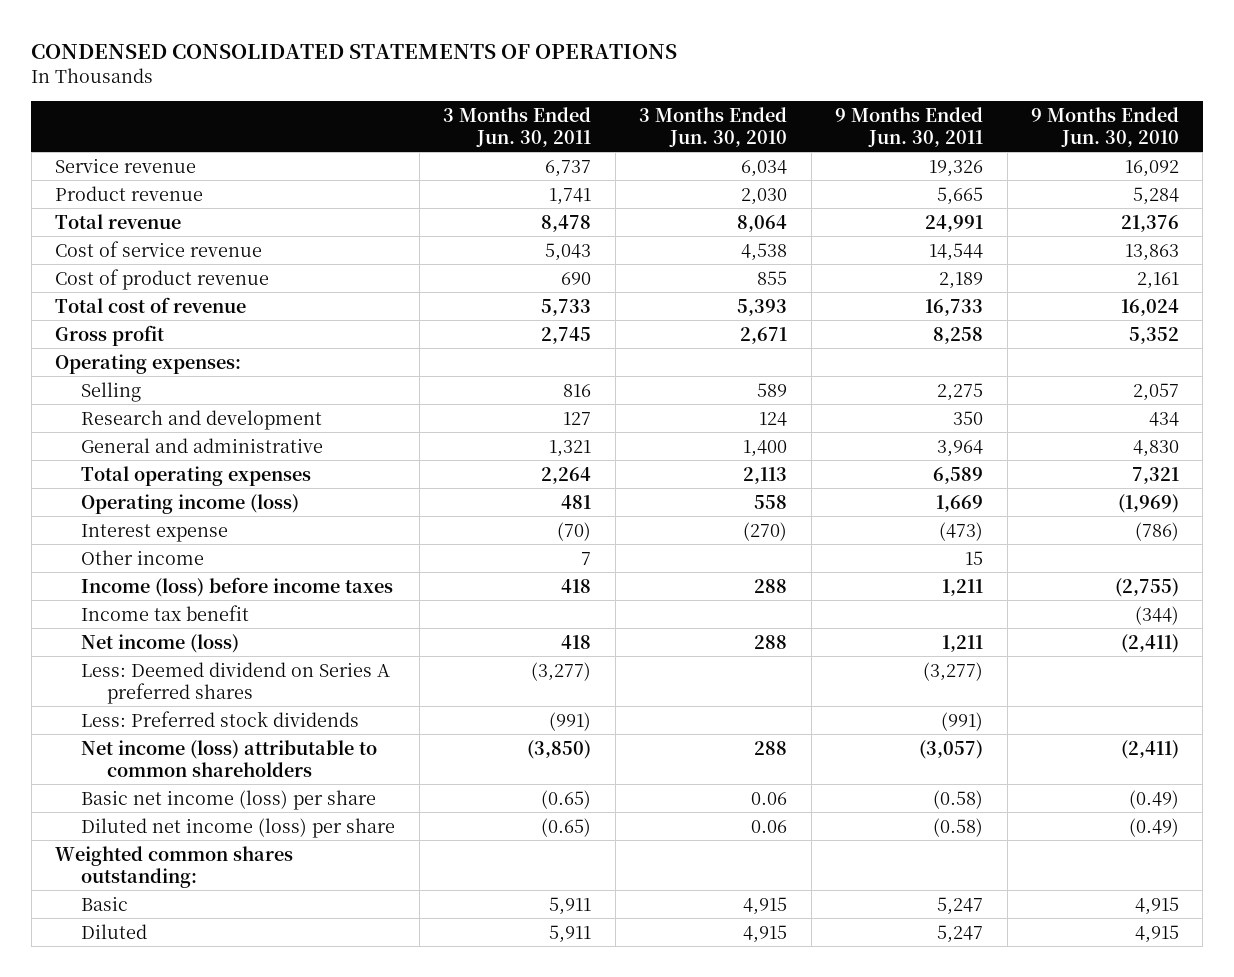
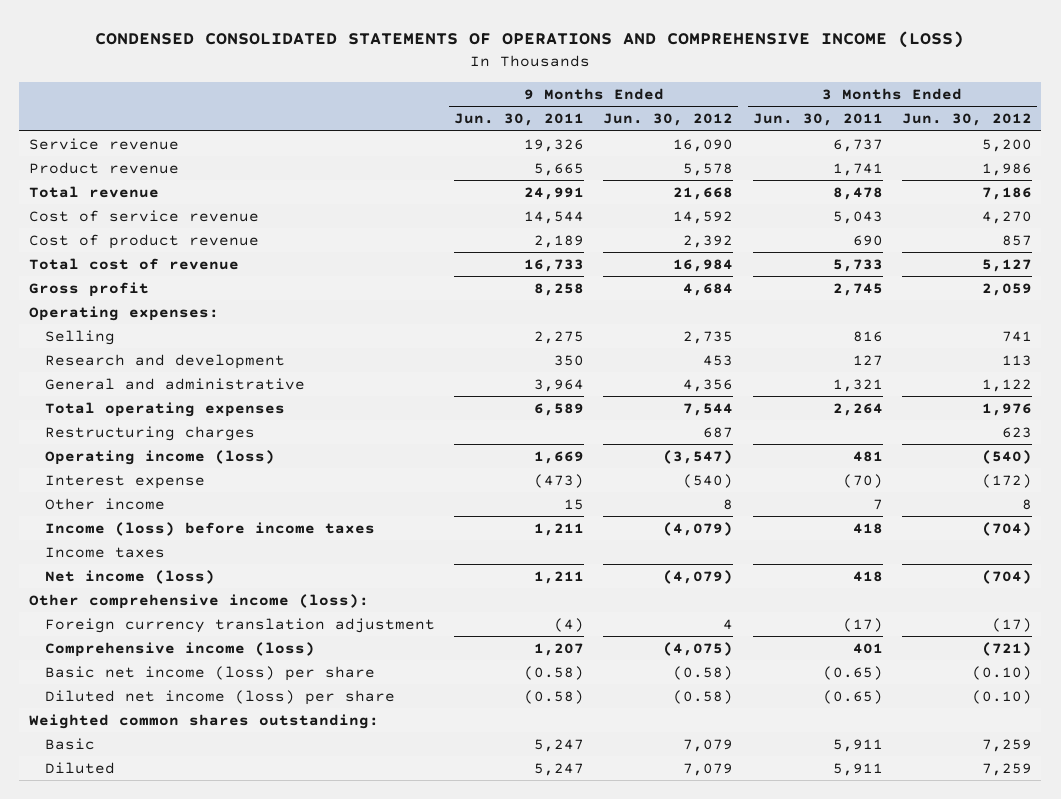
- CONDENSED CONSOLIDATED STATEMENTS OF OPERATIONS
+ CONDENSED CONSOLIDATED STATEMENTS OF OPERATIONS AND COMPREHENSIVE INCOME (LOSS)
- | 3 Months Ended Jun. 30, 2011 | 3 Months Ended Jun. 30, 2010 | 9 Months Ended Jun. 30, 2011 | 9 Months Ended Jun. 30, 2010
+ | 9 Months Ended Jun. 30, 2011 | 9 Months Ended Jun. 30, 2012 | 3 Months Ended Jun. 30, 2011 | 3 Months Ended Jun. 30, 2012
+ Restructuring charges | | 687 | | 623
- Income tax benefit | | | | (344)
+ Income taxes
- Less: Deemed dividend on Series A preferred shares | (3,277) | | (3,277) |
- Less: Preferred stock dividends | (991) | | (991) |
- Net income (loss) attributable to common shareholders | (3,850) | 288 | (3,057) | (2,411)
+ Other comprehensive income (loss):
+ Foreign currency translation adjustment | (4) | 4 | (17) | (17)
+ Comprehensive income (loss) | 1,207 | (4,075) | 401 | (721)

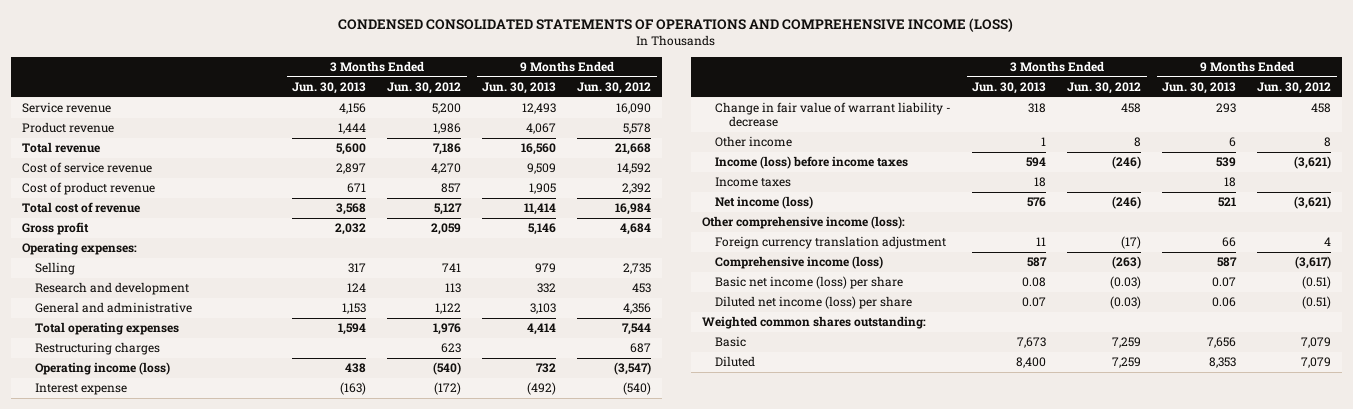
- | 9 Months Ended Jun. 30, 2011 | 9 Months Ended Jun. 30, 2012 | 3 Months Ended Jun. 30, 2011 | 3 Months Ended Jun. 30, 2012
+ | 3 Months Ended Jun. 30, 2013 | 3 Months Ended Jun. 30, 2012 | 9 Months Ended Jun. 30, 2013 | 9 Months Ended Jun. 30, 2012
+ Change in fair value of warrant liability - decrease | 318 | 458 | 293 | 458
- Income (loss) before income taxes | 1,211 | (4,079) | 418 | (704)
+ Income (loss) before income taxes | 594 | (246) | 539 | (3,621)
- Net income (loss) | 1,211 | (4,079) | 418 | (704)
+ Net income (loss) | 576 | (246) | 521 | (3,621)
- Comprehensive income (loss) | 1,207 | (4,075) | 401 | (721)
- Basic net income (loss) per share | (0.58) | (0.58) | (0.65) | (0.10)
- Diluted net income (loss) per share | (0.58) | (0.58) | (0.65) | (0.10)
+ Comprehensive income (loss) | 587 | (263) | 587 | (3,617)
+ Basic net income (loss) per share | 0.08 | (0.03) | 0.07 | (0.51)
+ Diluted net income (loss) per share | 0.07 | (0.03) | 0.06 | (0.51)

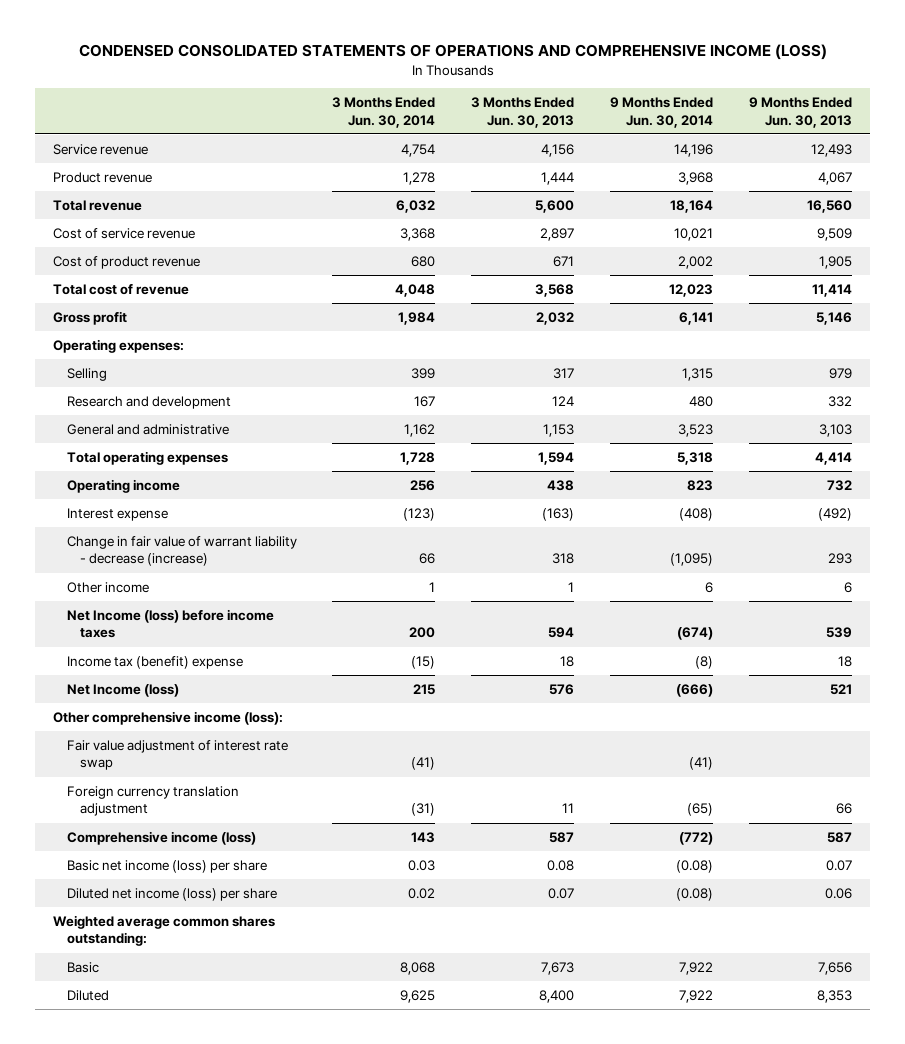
- | 3 Months Ended Jun. 30, 2013 | 3 Months Ended Jun. 30, 2012 | 9 Months Ended Jun. 30, 2013 | 9 Months Ended Jun. 30, 2012
+ | 3 Months Ended Jun. 30, 2014 | 3 Months Ended Jun. 30, 2013 | 9 Months Ended Jun. 30, 2014 | 9 Months Ended Jun. 30, 2013
- Restructuring charges | | 623 | | 687
- Operating income (loss) | 438 | (540) | 732 | (3,547)
+ Operating income | 256 | 438 | 823 | 732
- Change in fair value of warrant liability - decrease | 318 | 458 | 293 | 458
+ Change in fair value of warrant liability - decrease (increase) | 66 | 318 | (1,095) | 293
- Income (loss) before income taxes | 594 | (246) | 539 | (3,621)
- Income taxes | 18 | | 18 |
- Net income (loss) | 576 | (246) | 521 | (3,621)
+ Net Income (loss) before income taxes | 200 | 594 | (674) | 539
+ Income tax (benefit) expense | (15) | 18 | (8) | 18
+ Net Income (loss) | 215 | 576 | (666) | 521
+ Fair value adjustment of interest rate swap | (41) | | (41) |
- Weighted common shares outstanding:
+ Weighted average common shares outstanding:

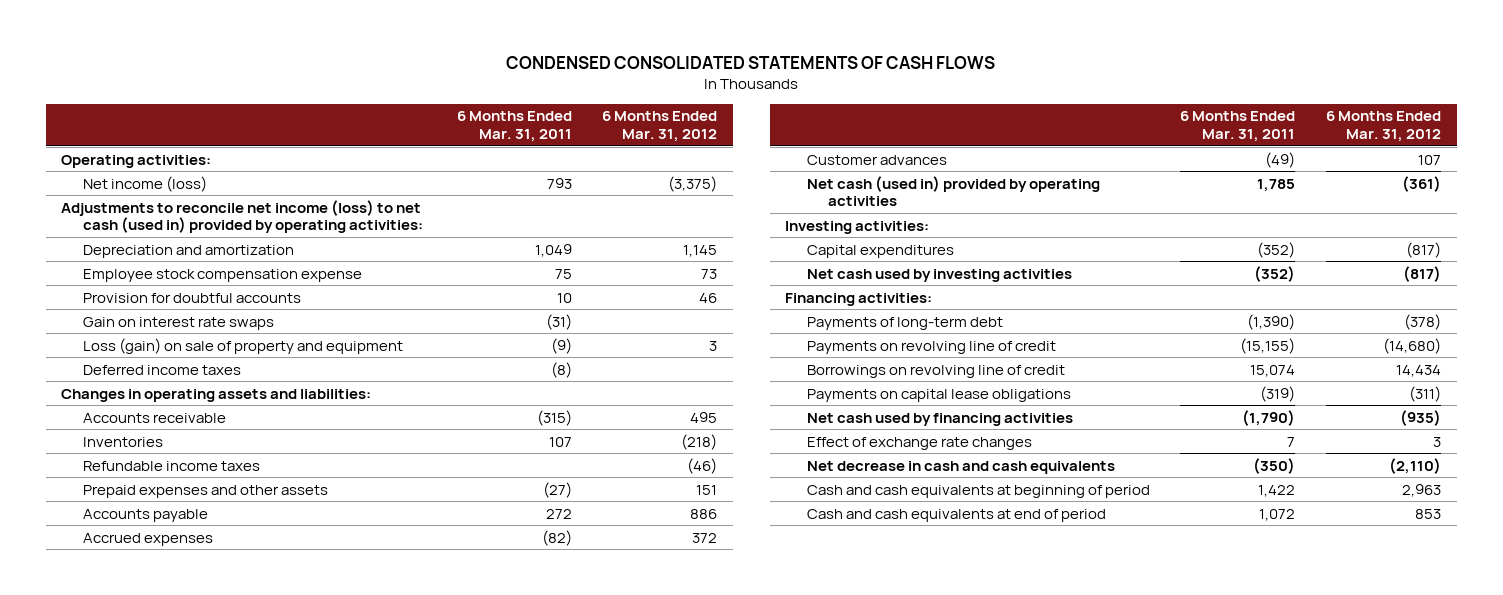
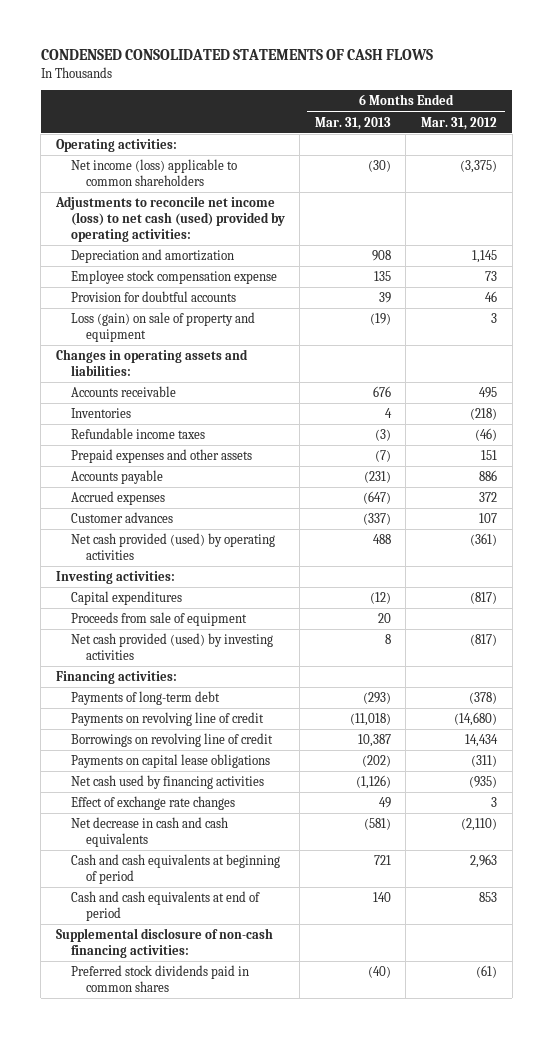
- | 6 Months Ended Mar. 31, 2011 | 6 Months Ended Mar. 31, 2012
+ | 6 Months Ended Mar. 31, 2013 | 6 Months Ended Mar. 31, 2012
- Net income (loss) | 793 | (3,375)
- Adjustments to reconcile net income (loss) to net cash (used in) provided by operating activities:
+ Net income (loss) applicable to common shareholders | (30) | (3,375)
+ Adjustments to reconcile net income (loss) to net cash (used) provided by operating activities:
- Gain on interest rate swaps | (31) |
- Deferred income taxes | (8) |
- Net cash (used in) provided by operating activities | 1,785 | (361)
+ Net cash provided (used) by operating activities | 488 | (361)
- Net cash used by investing activities | (352) | (817)
+ Proceeds from sale of equipment | 20 |
+ Net cash provided (used) by investing activities | 8 | (817)
+ Supplemental disclosure of non-cash financing activities:
+ Preferred stock dividends paid in common shares | (40) | (61)

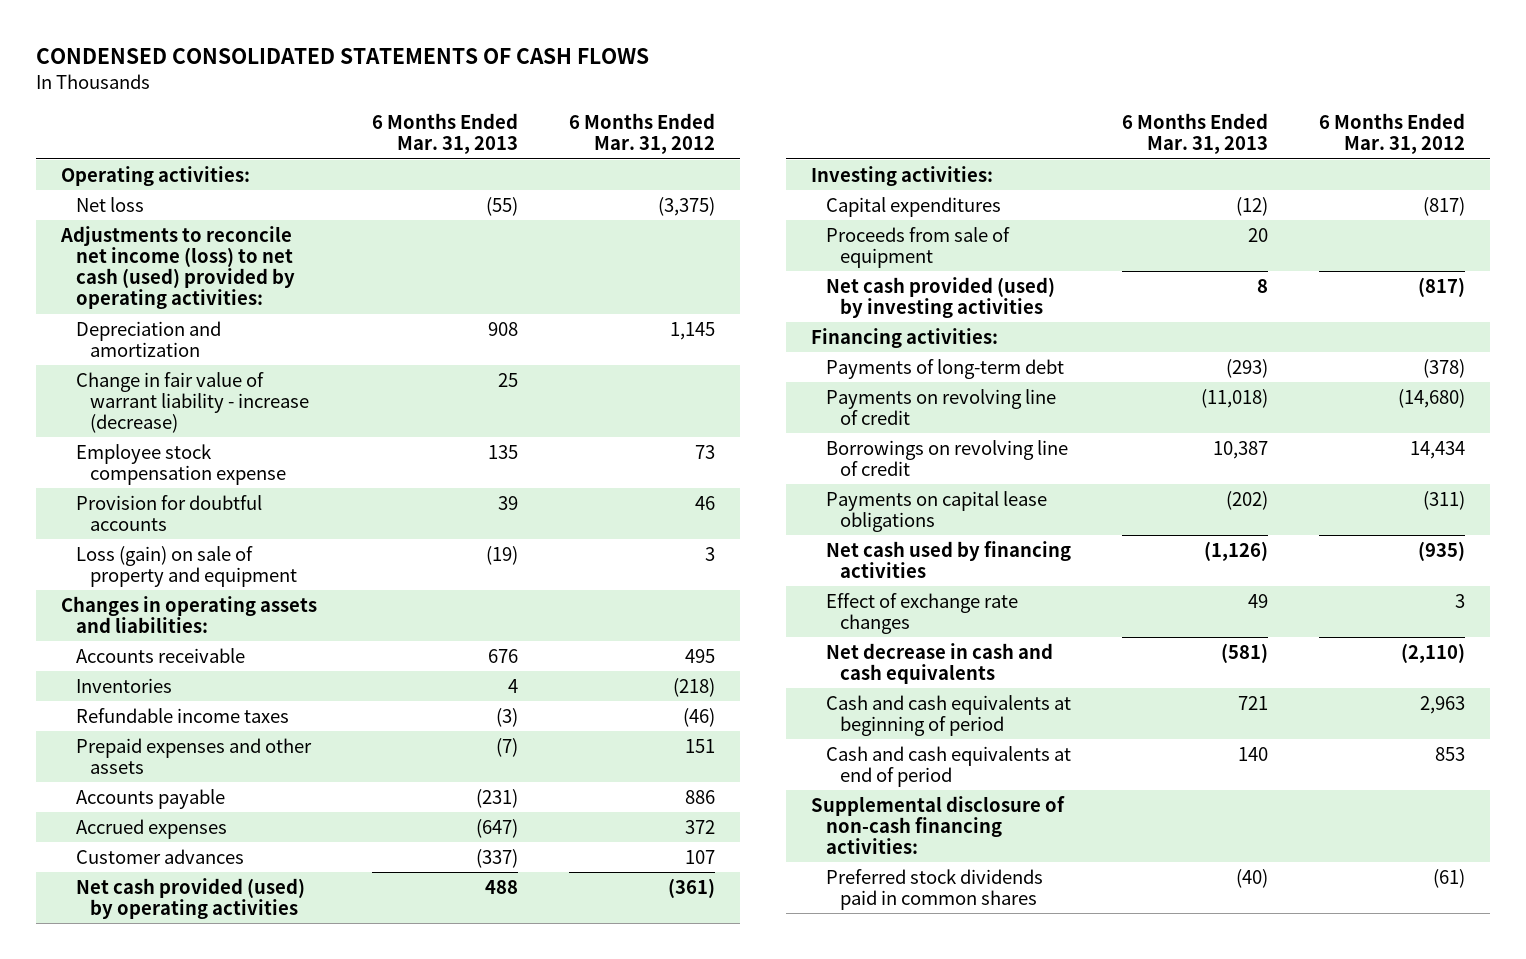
- Net income (loss) applicable to common shareholders | (30) | (3,375)
+ Net loss | (55) | (3,375)
+ Change in fair value of warrant liability - increase (decrease) | 25 |

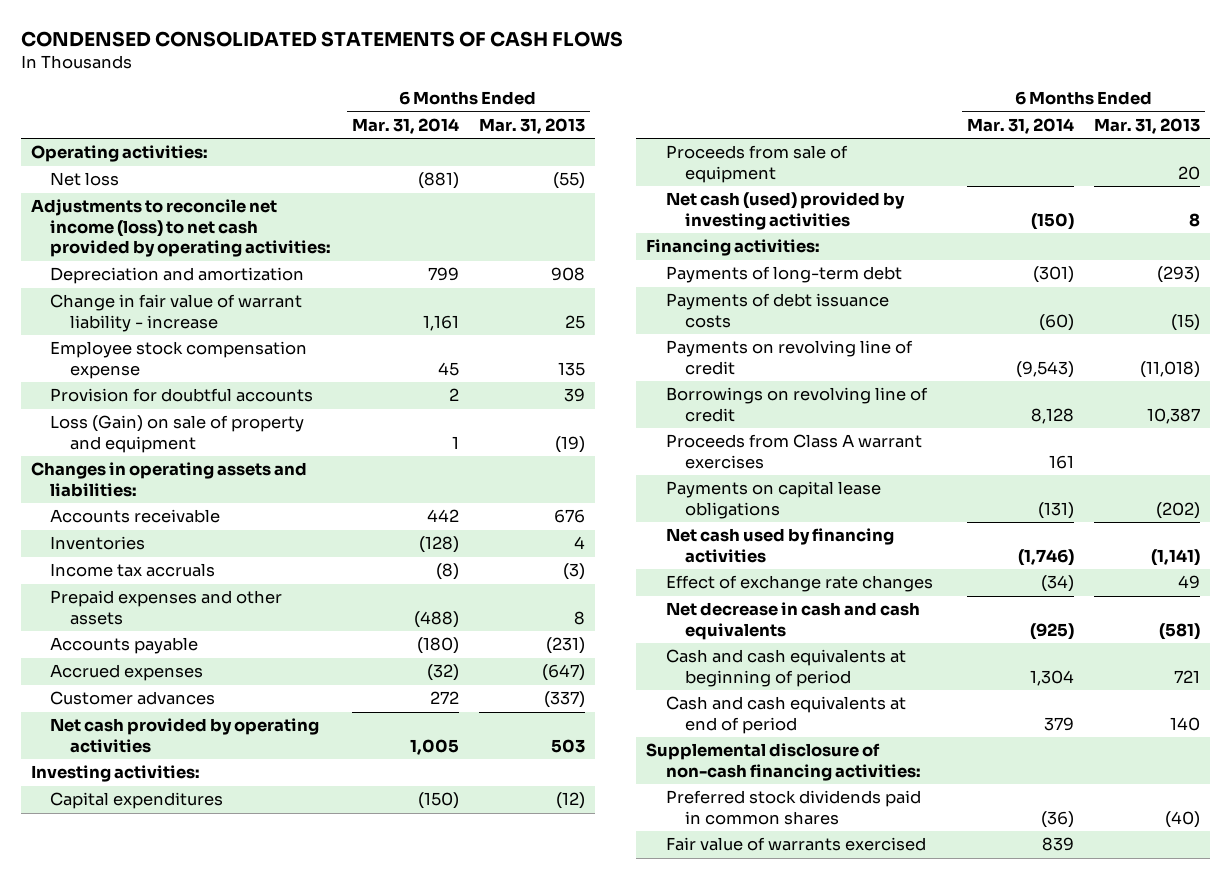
- | 6 Months Ended Mar. 31, 2013 | 6 Months Ended Mar. 31, 2012
+ | 6 Months Ended Mar. 31, 2014 | 6 Months Ended Mar. 31, 2013
- Adjustments to reconcile net income (loss) to net cash (used) provided by operating activities:
+ Adjustments to reconcile net income (loss) to net cash provided by operating activities:
- Change in fair value of warrant liability - increase (decrease) | 25 |
+ Change in fair value of warrant liability - increase | 1,161 | 25
- Loss (gain) on sale of property and equipment | (19) | 3
+ Loss (Gain) on sale of property and equipment | 1 | (19)
- Refundable income taxes | (3) | (46)
- Prepaid expenses and other assets | (7) | 151
+ Income tax accruals | (8) | (3)
+ Prepaid expenses and other assets | (488) | 8
- Net cash provided (used) by operating activities | 488 | (361)
+ Net cash provided by operating activities | 1,005 | 503
- Net cash provided (used) by investing activities | 8 | (817)
+ Net cash (used) provided by investing activities | (150) | 8
+ Payments of debt issuance costs | (60) | (15)
+ Proceeds from Class A warrant exercises | 161 |
- Net cash used by financing activities | (1,126) | (935)
+ Net cash used by financing activities | (1,746) | (1,141)
+ Fair value of warrants exercised | 839 |

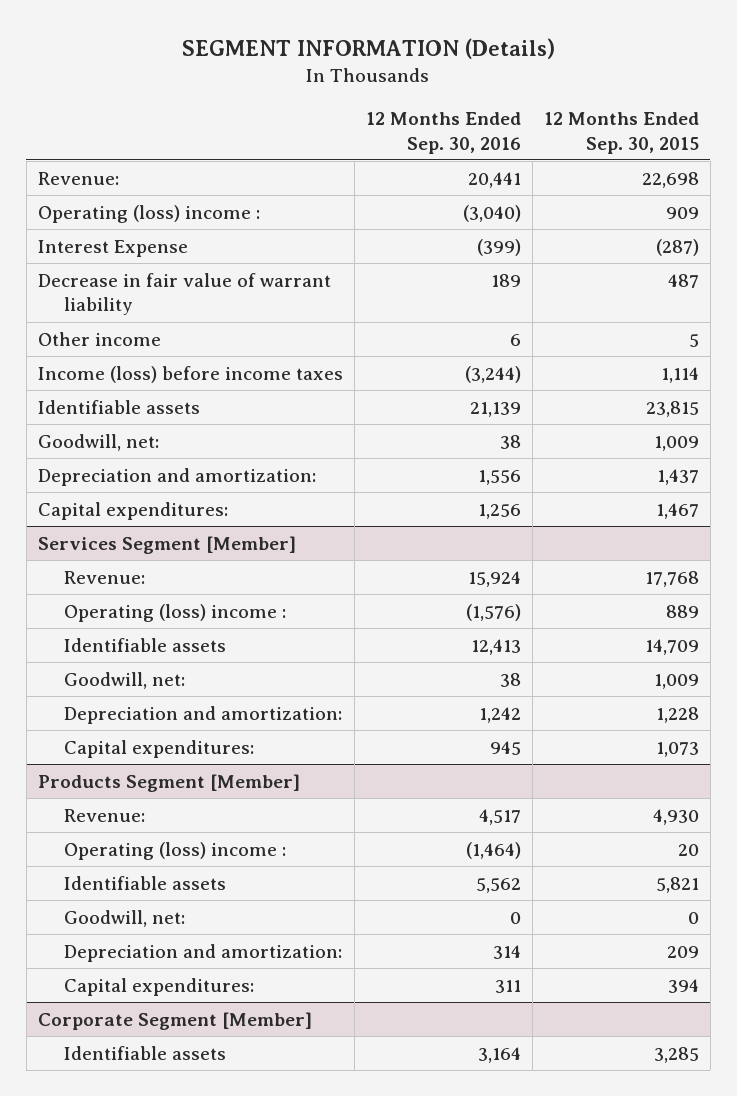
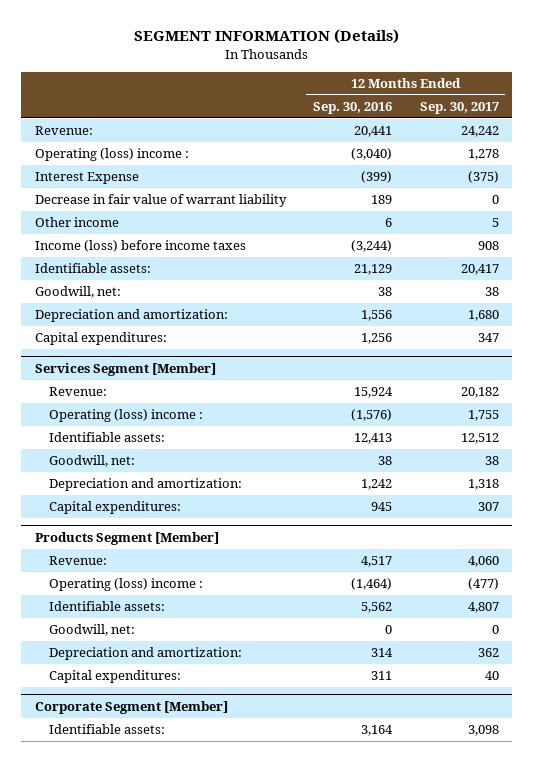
- | 12 Months Ended Sep. 30, 2016 | 12 Months Ended Sep. 30, 2015
+ | 12 Months Ended Sep. 30, 2016 | 12 Months Ended Sep. 30, 2017
- Identifiable assets | 21,139 | 23,815
+ Identifiable assets: | 21,129 | 20,417
@ Services Segment [Member]
- Identifiable assets | 12,413 | 14,709
+ Identifiable assets: | 12,413 | 12,512
@ Products Segment [Member]
- Identifiable assets | 5,562 | 5,821
+ Identifiable assets: | 5,562 | 4,807
@ Corporate Segment [Member]
- Identifiable assets | 3,164 | 3,285
+ Identifiable assets: | 3,164 | 3,098

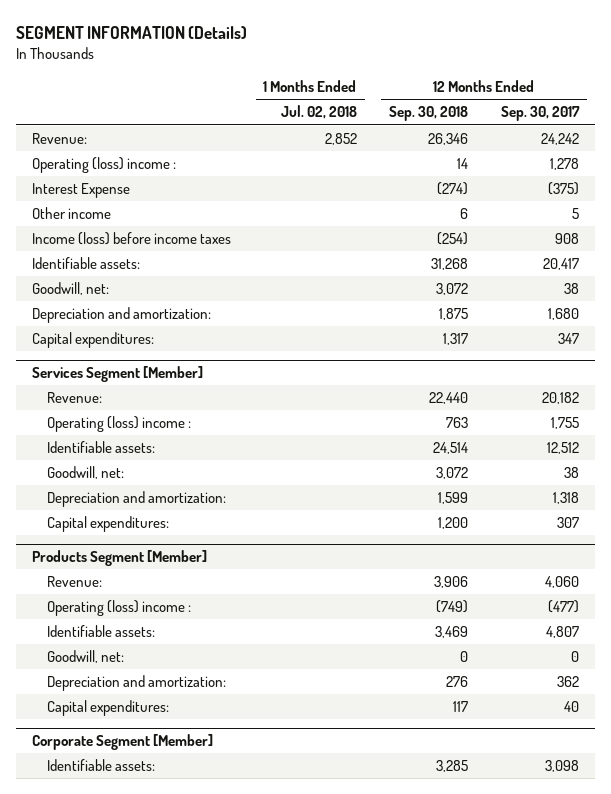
- | 12 Months Ended Sep. 30, 2016 | 12 Months Ended Sep. 30, 2017
+ | 1 Months Ended Jul. 02, 2018 | 12 Months Ended Sep. 30, 2018 | 12 Months Ended Sep. 30, 2017
- Decrease in fair value of warrant liability | 189 | 0

